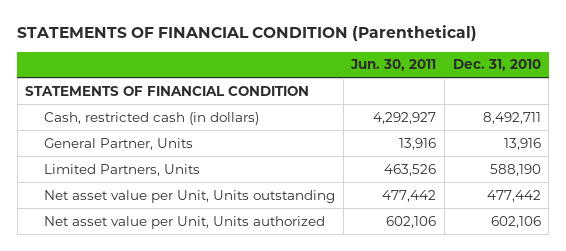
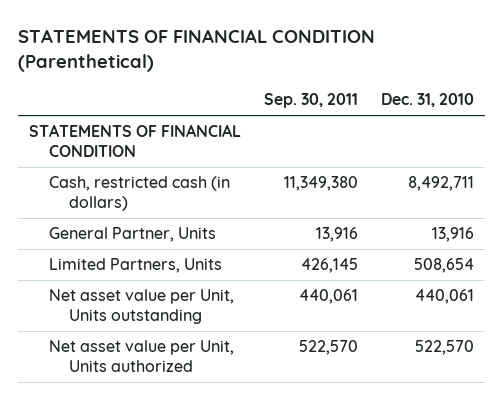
- | Jun. 30, 2011 | Dec. 31, 2010
+ | Sep. 30, 2011 | Dec. 31, 2010
- Limited Partners, Units | 463,526 | 588,190
- Net asset value per Unit, Units outstanding | 477,442 | 477,442
- Net asset value per Unit, Units authorized | 602,106 | 602,106
+ Limited Partners, Units | 426,145 | 508,654
+ Net asset value per Unit, Units outstanding | 440,061 | 440,061
+ Net asset value per Unit, Units authorized | 522,570 | 522,570

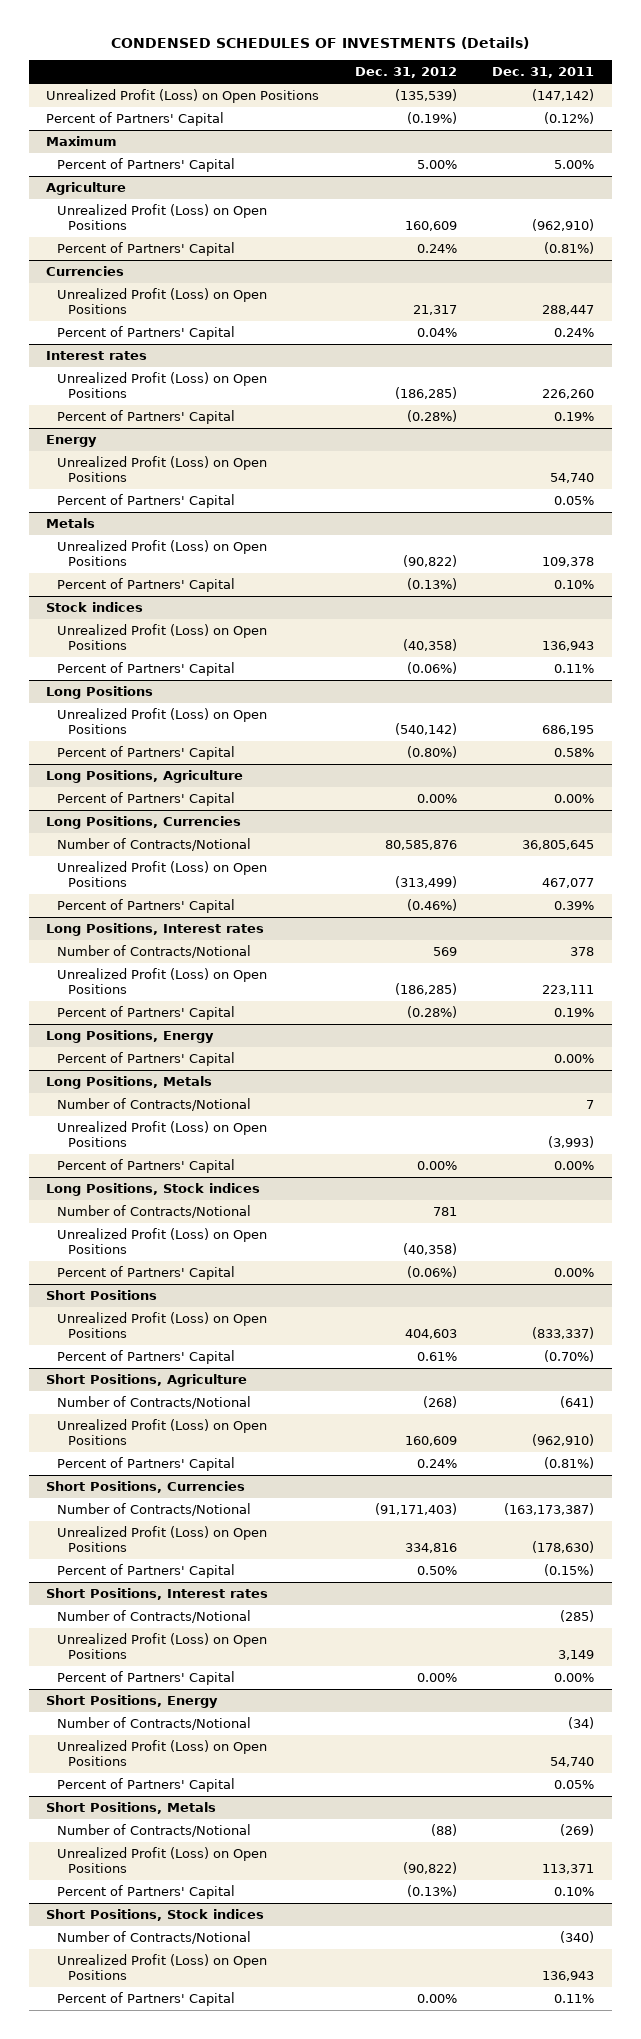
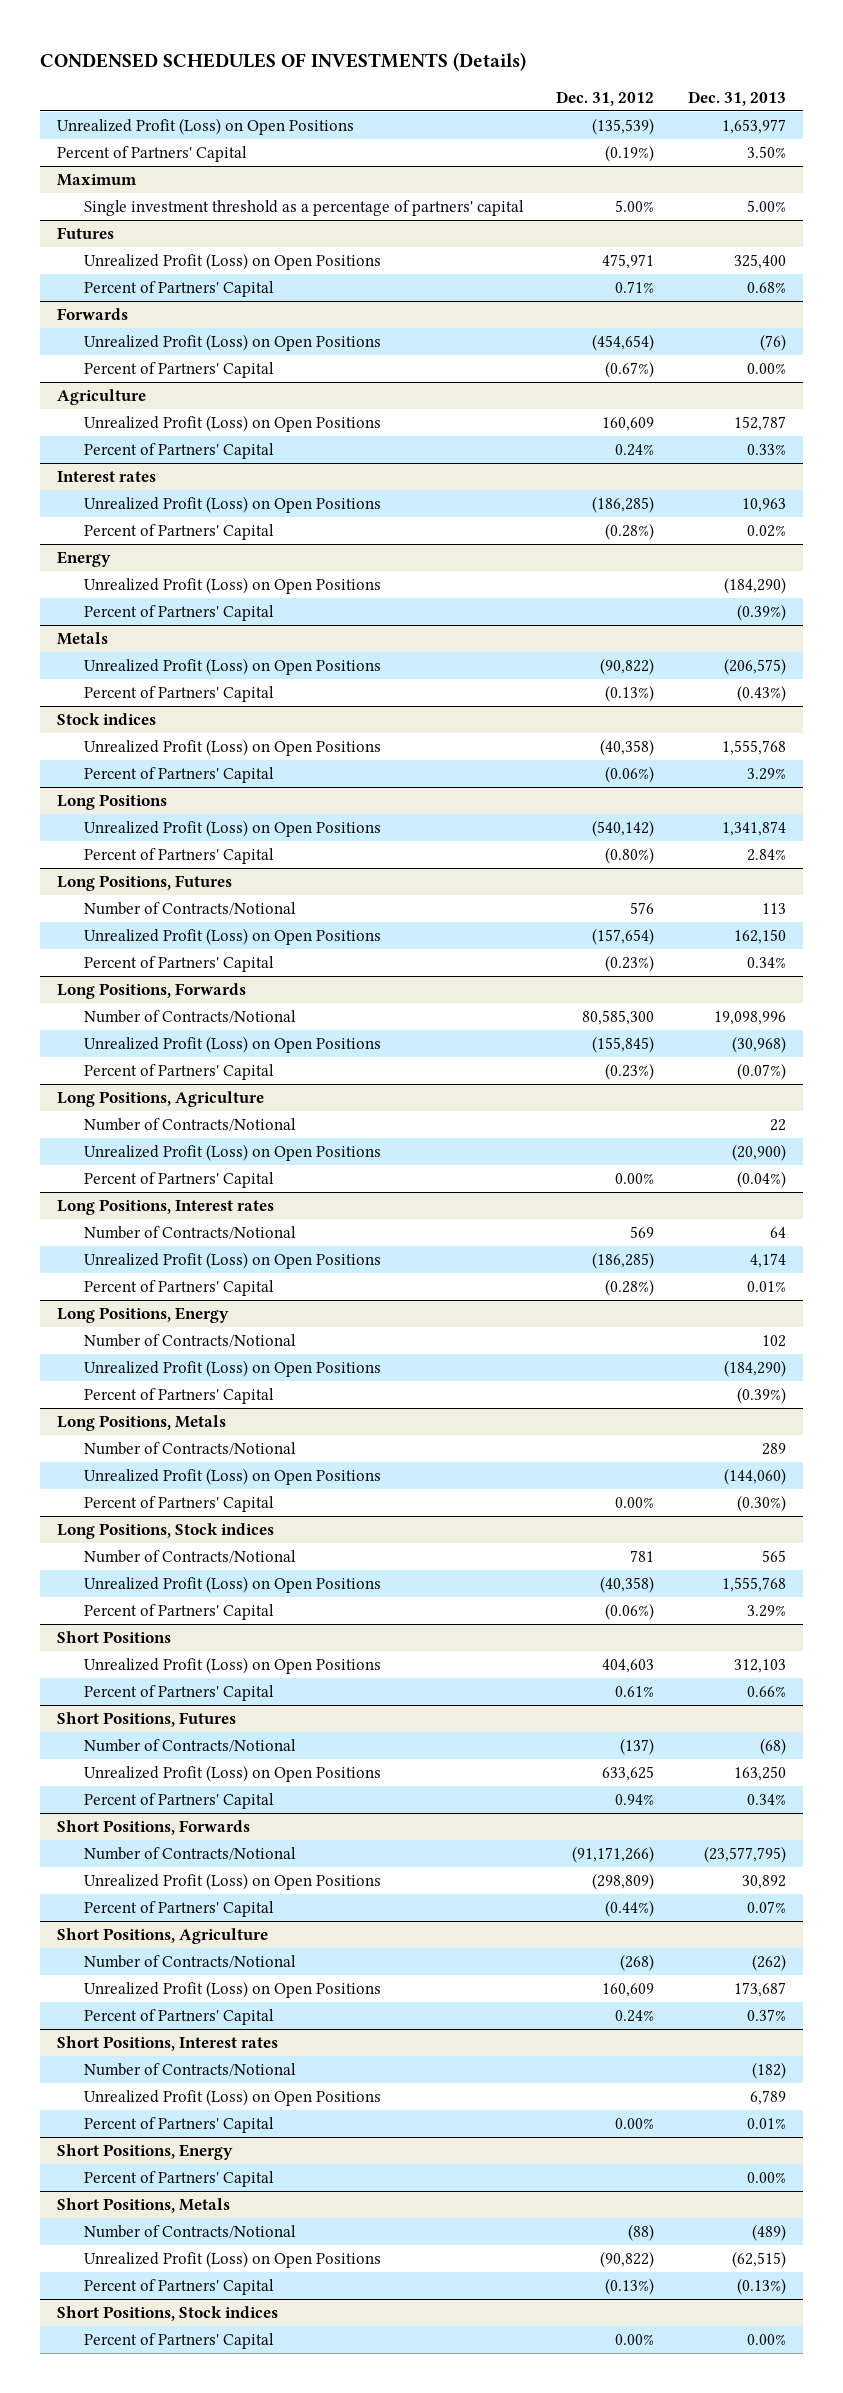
- | Dec. 31, 2012 | Dec. 31, 2011
+ | Dec. 31, 2012 | Dec. 31, 2013
@ Maximum
- Percent of Partners' Capital | 5.00% | 5.00%
+ Single investment threshold as a percentage of partners' capital | 5.00% | 5.00%
+ Futures
+ Unrealized Profit (Loss) on Open Positions | 475,971 | 325,400
+ Percent of Partners' Capital | 0.71% | 0.68%
+ Forwards
+ Unrealized Profit (Loss) on Open Positions | (454,654) | (76)
+ Percent of Partners' Capital | (0.67%) | 0.00%
- Currencies
- Unrealized Profit (Loss) on Open Positions | 21,317 | 288,447
- Percent of Partners' Capital | 0.04% | 0.24%
+ Long Positions, Futures
+ Number of Contracts/Notional | 576 | 113
+ Unrealized Profit (Loss) on Open Positions | (157,654) | 162,150
+ Percent of Partners' Capital | (0.23%) | 0.34%
+ Long Positions, Forwards
+ Number of Contracts/Notional | 80,585,300 | 19,098,996
+ Unrealized Profit (Loss) on Open Positions | (155,845) | (30,968)
+ Percent of Partners' Capital | (0.23%) | (0.07%)
@ Long Positions, Agriculture
+ Number of Contracts/Notional | | 22
+ Unrealized Profit (Loss) on Open Positions | | (20,900)
- Long Positions, Currencies
- Number of Contracts/Notional | 80,585,876 | 36,805,645
- Unrealized Profit (Loss) on Open Positions | (313,499) | 467,077
- Percent of Partners' Capital | (0.46%) | 0.39%
@ Long Positions, Energy
+ Number of Contracts/Notional | | 102
+ Unrealized Profit (Loss) on Open Positions | | (184,290)
+ Short Positions, Futures
+ Number of Contracts/Notional | (137) | (68)
+ Unrealized Profit (Loss) on Open Positions | 633,625 | 163,250
+ Percent of Partners' Capital | 0.94% | 0.34%
+ Short Positions, Forwards
+ Number of Contracts/Notional | (91,171,266) | (23,577,795)
+ Unrealized Profit (Loss) on Open Positions | (298,809) | 30,892
+ Percent of Partners' Capital | (0.44%) | 0.07%
- Short Positions, Currencies
- Number of Contracts/Notional | (91,171,403) | (163,173,387)
- Unrealized Profit (Loss) on Open Positions | 334,816 | (178,630)
- Percent of Partners' Capital | 0.50% | (0.15%)
@ Short Positions, Energy
- Number of Contracts/Notional | | (34)
- Unrealized Profit (Loss) on Open Positions | | 54,740
@ Short Positions, Stock indices
- Number of Contracts/Notional | | (340)
- Unrealized Profit (Loss) on Open Positions | | 136,943

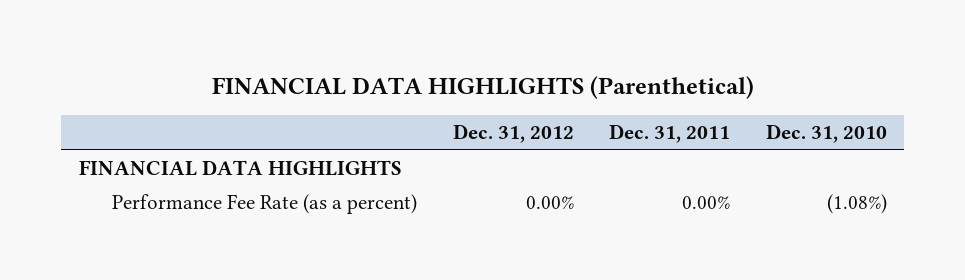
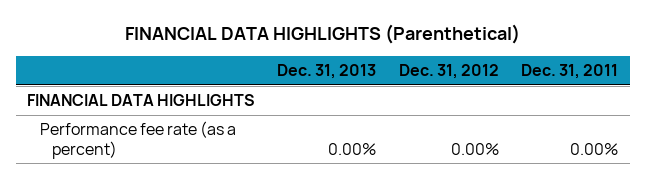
- | Dec. 31, 2012 | Dec. 31, 2011 | Dec. 31, 2010
+ | Dec. 31, 2013 | Dec. 31, 2012 | Dec. 31, 2011
- Performance Fee Rate (as a percent) | 0.00% | 0.00% | (1.08%)
+ Performance fee rate (as a percent) | 0.00% | 0.00% | 0.00%

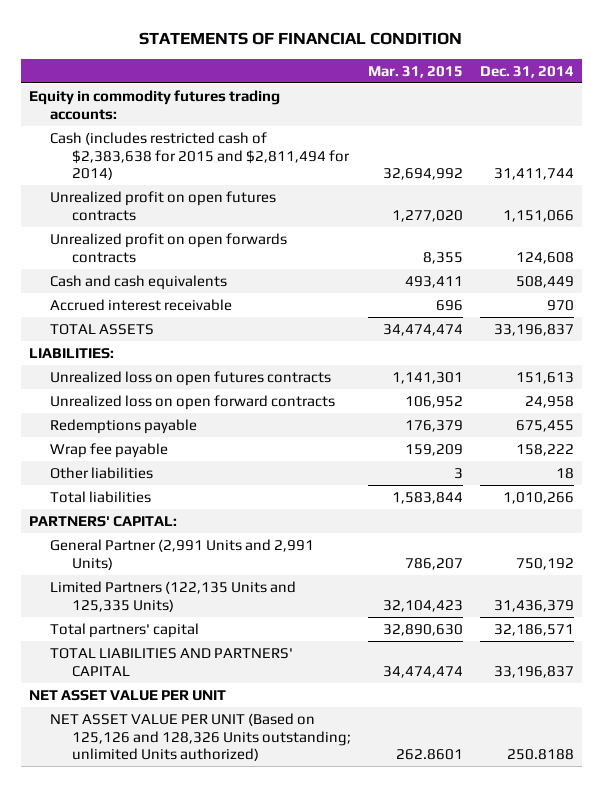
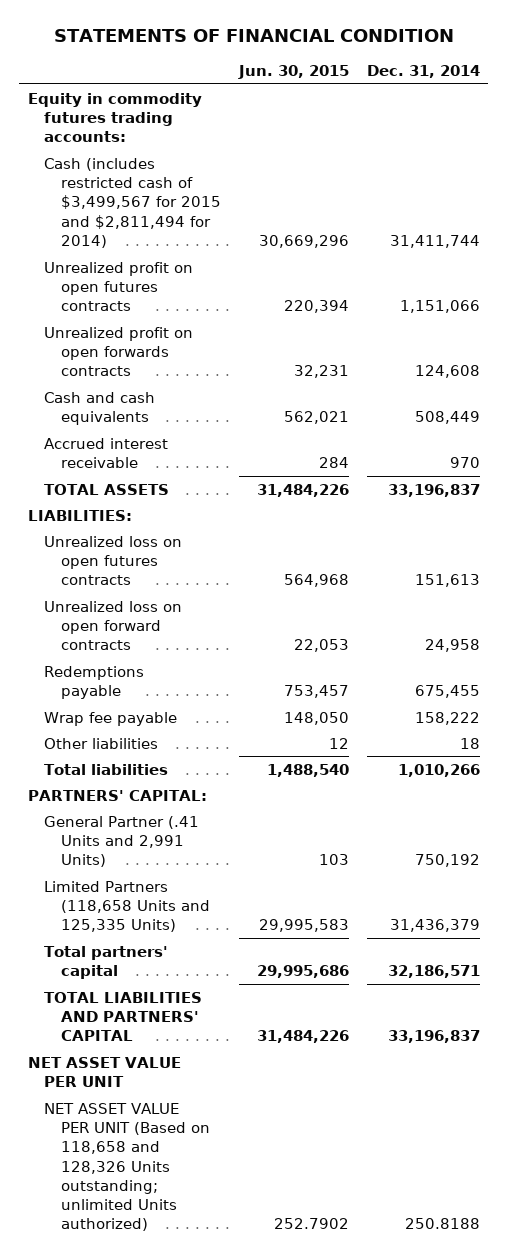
- | Mar. 31, 2015 | Dec. 31, 2014
+ | Jun. 30, 2015 | Dec. 31, 2014
- Cash (includes restricted cash of $2,383,638 for 2015 and $2,811,494 for 2014) | 32,694,992 | 31,411,744
+ Cash (includes restricted cash of $3,499,567 for 2015 and $2,811,494 for 2014) | 30,669,296 | 31,411,744
- General Partner (2,991 Units and 2,991 Units) | 786,207 | 750,192
- Limited Partners (122,135 Units and 125,335 Units) | 32,104,423 | 31,436,379
+ General Partner (.41 Units and 2,991 Units) | 103 | 750,192
+ Limited Partners (118,658 Units and 125,335 Units) | 29,995,583 | 31,436,379
- NET ASSET VALUE PER UNIT (Based on 125,126 and 128,326 Units outstanding; unlimited Units authorized) | 262.8601 | 250.8188
+ NET ASSET VALUE PER UNIT (Based on 118,658 and 128,326 Units outstanding; unlimited Units authorized) | 252.7902 | 250.8188

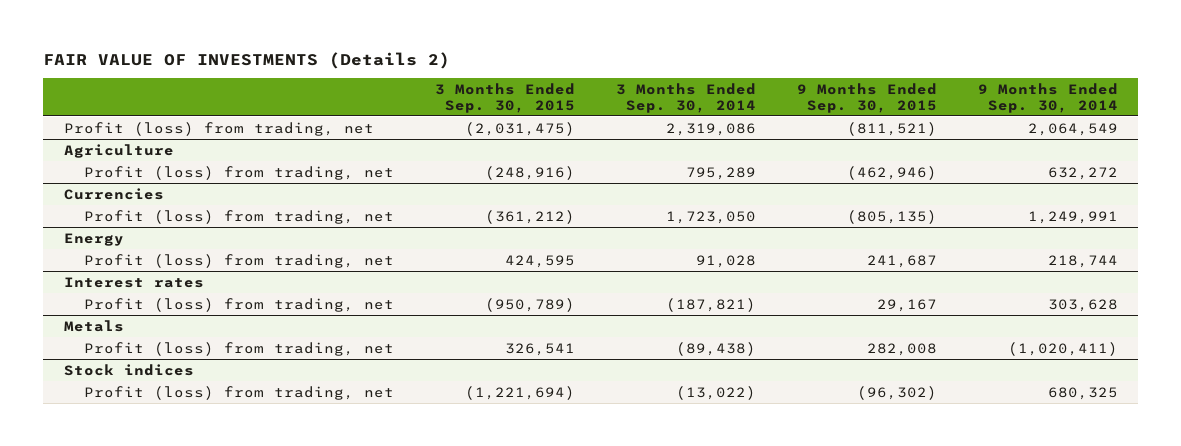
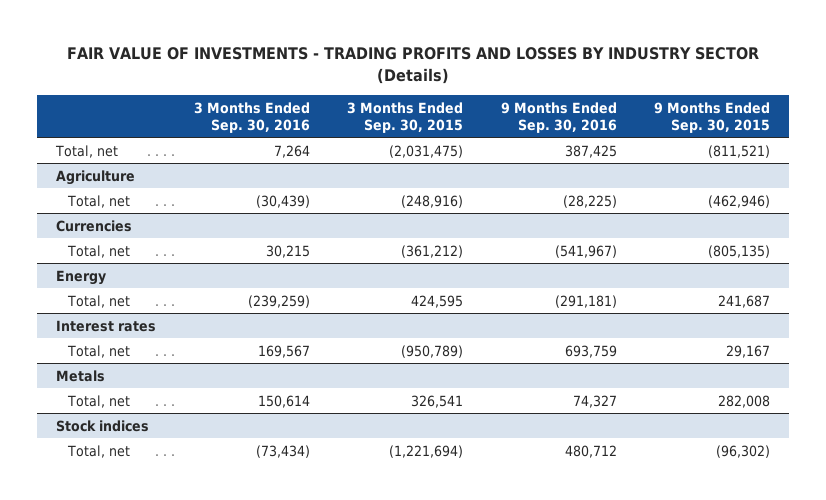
- FAIR VALUE OF INVESTMENTS (Details 2)
+ FAIR VALUE OF INVESTMENTS - TRADING PROFITS AND LOSSES BY INDUSTRY SECTOR (Details)
- | 3 Months Ended Sep. 30, 2015 | 3 Months Ended Sep. 30, 2014 | 9 Months Ended Sep. 30, 2015 | 9 Months Ended Sep. 30, 2014
+ | 3 Months Ended Sep. 30, 2016 | 3 Months Ended Sep. 30, 2015 | 9 Months Ended Sep. 30, 2016 | 9 Months Ended Sep. 30, 2015
- Profit (loss) from trading, net | (2,031,475) | 2,319,086 | (811,521) | 2,064,549
+ Total, net | 7,264 | (2,031,475) | 387,425 | (811,521)
@ Agriculture
- Profit (loss) from trading, net | (248,916) | 795,289 | (462,946) | 632,272
+ Total, net | (30,439) | (248,916) | (28,225) | (462,946)
@ Currencies
- Profit (loss) from trading, net | (361,212) | 1,723,050 | (805,135) | 1,249,991
+ Total, net | 30,215 | (361,212) | (541,967) | (805,135)
@ Energy
- Profit (loss) from trading, net | 424,595 | 91,028 | 241,687 | 218,744
+ Total, net | (239,259) | 424,595 | (291,181) | 241,687
@ Interest rates
- Profit (loss) from trading, net | (950,789) | (187,821) | 29,167 | 303,628
+ Total, net | 169,567 | (950,789) | 693,759 | 29,167
@ Metals
- Profit (loss) from trading, net | 326,541 | (89,438) | 282,008 | (1,020,411)
+ Total, net | 150,614 | 326,541 | 74,327 | 282,008
@ Stock indices
- Profit (loss) from trading, net | (1,221,694) | (13,022) | (96,302) | 680,325
+ Total, net | (73,434) | (1,221,694) | 480,712 | (96,302)

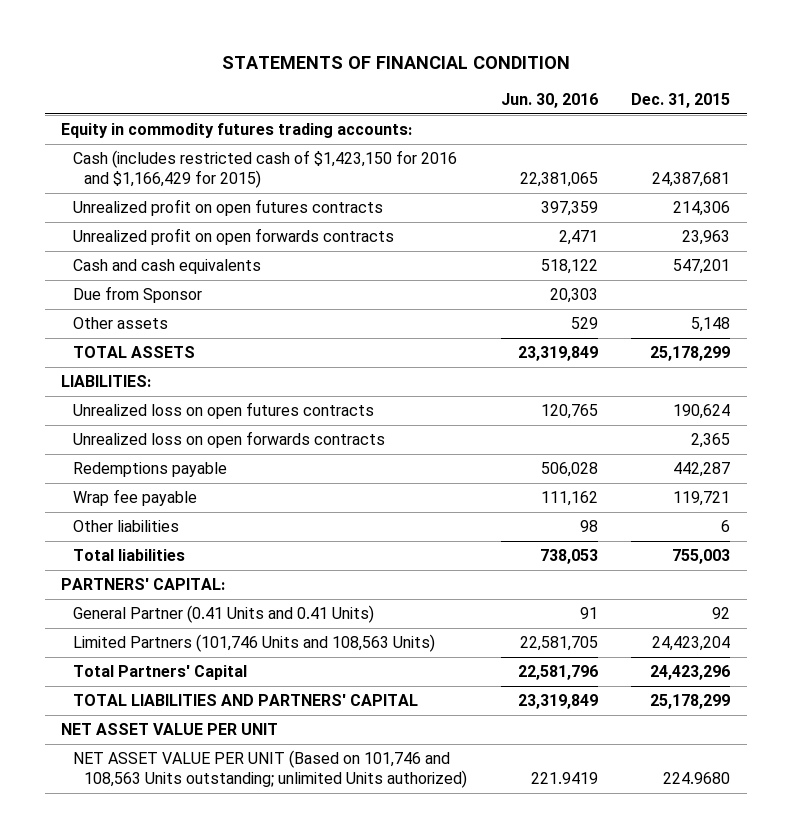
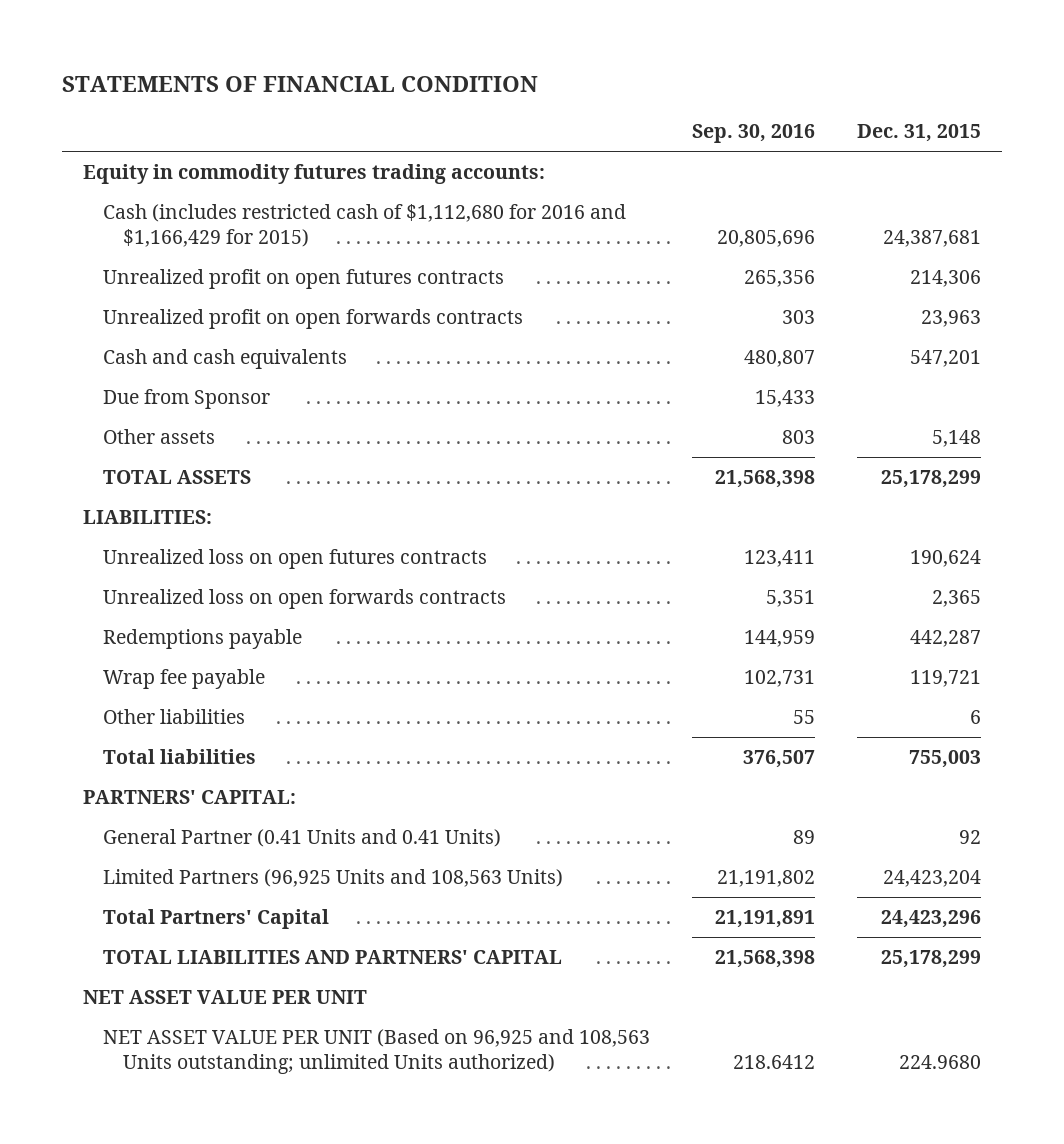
- | Jun. 30, 2016 | Dec. 31, 2015
+ | Sep. 30, 2016 | Dec. 31, 2015
- Cash (includes restricted cash of $1,423,150 for 2016 and $1,166,429 for 2015) | 22,381,065 | 24,387,681
+ Cash (includes restricted cash of $1,112,680 for 2016 and $1,166,429 for 2015) | 20,805,696 | 24,387,681
- Limited Partners (101,746 Units and 108,563 Units) | 22,581,705 | 24,423,204
+ Limited Partners (96,925 Units and 108,563 Units) | 21,191,802 | 24,423,204
- NET ASSET VALUE PER UNIT (Based on 101,746 and 108,563 Units outstanding; unlimited Units authorized) | 221.9419 | 224.9680
+ NET ASSET VALUE PER UNIT (Based on 96,925 and 108,563 Units outstanding; unlimited Units authorized) | 218.6412 | 224.9680

